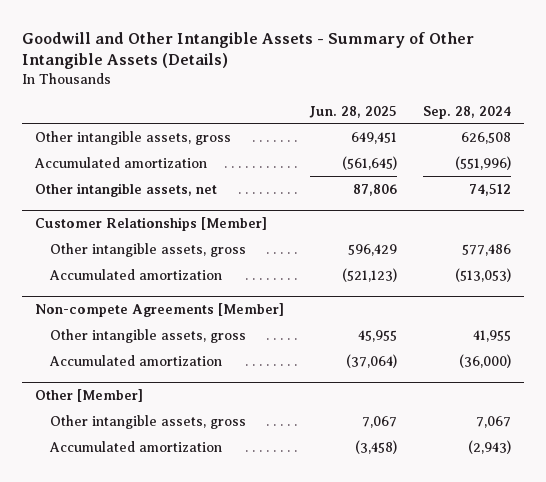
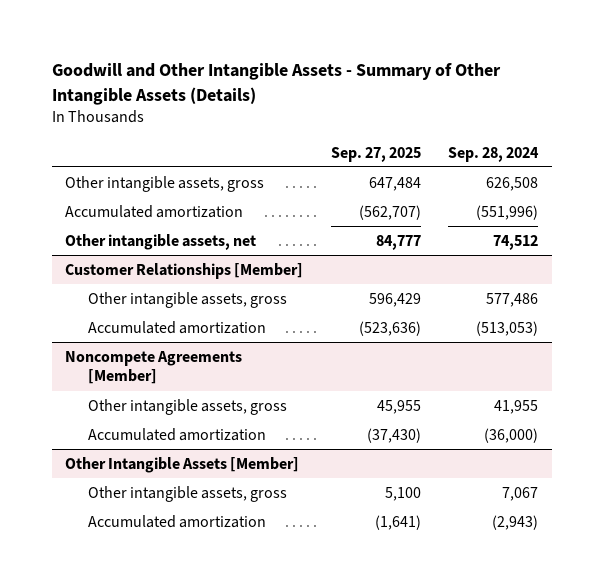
- | Jun. 28, 2025 | Sep. 28, 2024
+ | Sep. 27, 2025 | Sep. 28, 2024
- Non-compete Agreements [Member]
+ Noncompete Agreements [Member]
- Other [Member]
+ Other Intangible Assets [Member]

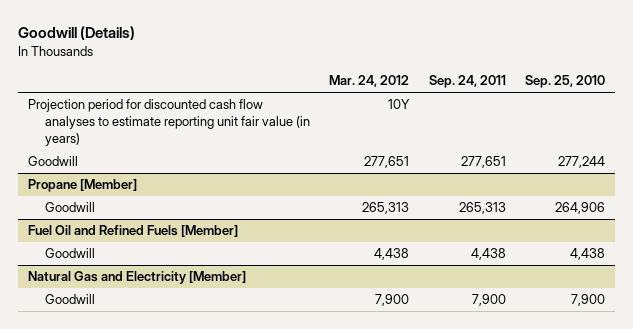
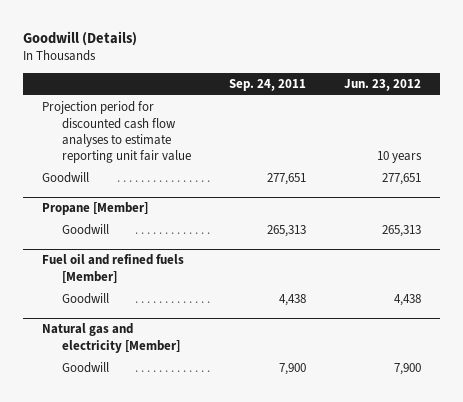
- | Mar. 24, 2012 | Sep. 24, 2011 | Sep. 25, 2010
+ | Sep. 24, 2011 | Jun. 23, 2012
- Projection period for discounted cash flow analyses to estimate reporting unit fair value (in years) | 10Y | |
+ Projection period for discounted cash flow analyses to estimate reporting unit fair value | | 10 years
- Fuel Oil and Refined Fuels [Member]
+ Fuel oil and refined fuels [Member]
- Natural Gas and Electricity [Member]
+ Natural gas and electricity [Member]

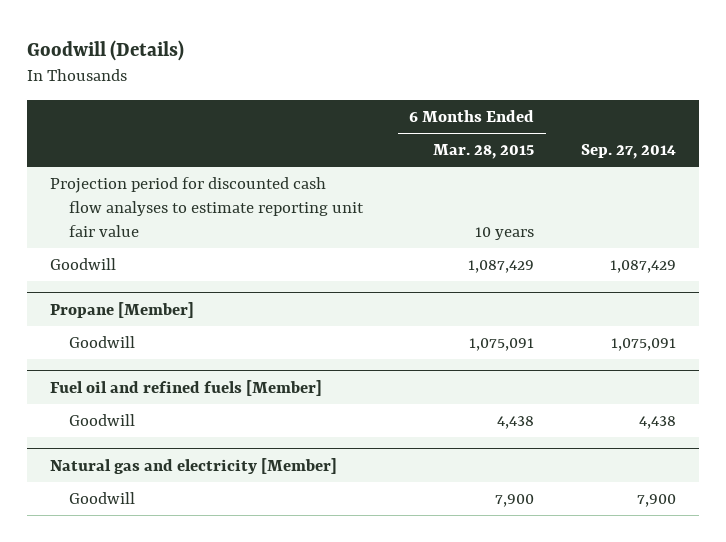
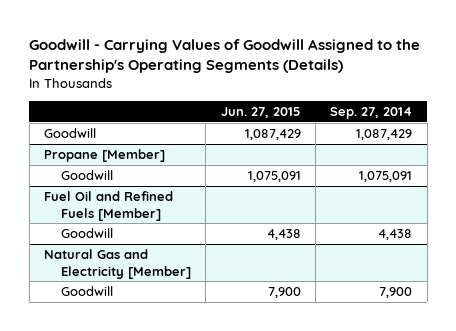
- Goodwill (Details)
+ Goodwill - Carrying Values of Goodwill Assigned to the Partnership's Operating Segments (Details)
- | 6 Months Ended Mar. 28, 2015 | Sep. 27, 2014
+ | Jun. 27, 2015 | Sep. 27, 2014
- Projection period for discounted cash flow analyses to estimate reporting unit fair value | 10 years |
- Fuel oil and refined fuels [Member]
+ Fuel Oil and Refined Fuels [Member]
- Natural gas and electricity [Member]
+ Natural Gas and Electricity [Member]

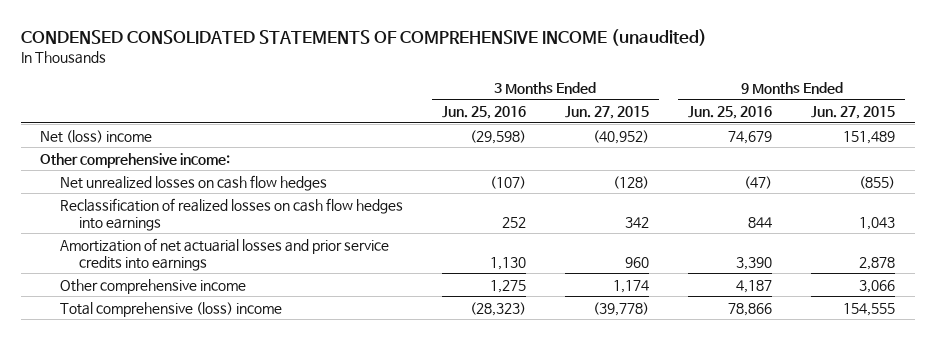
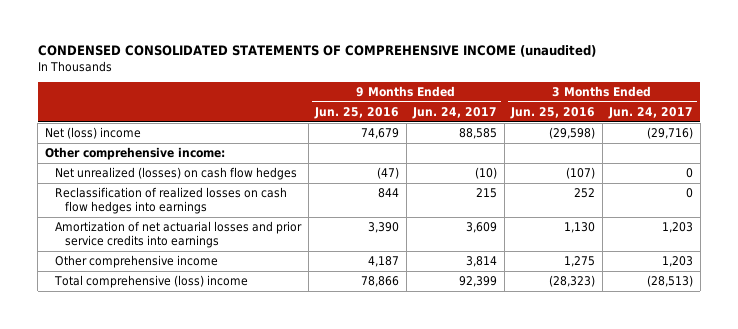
- | 3 Months Ended Jun. 25, 2016 | 3 Months Ended Jun. 27, 2015 | 9 Months Ended Jun. 25, 2016 | 9 Months Ended Jun. 27, 2015
+ | 9 Months Ended Jun. 25, 2016 | 9 Months Ended Jun. 24, 2017 | 3 Months Ended Jun. 25, 2016 | 3 Months Ended Jun. 24, 2017
- Net unrealized losses on cash flow hedges | (107) | (128) | (47) | (855)
+ Net unrealized (losses) on cash flow hedges | (47) | (10) | (107) | 0

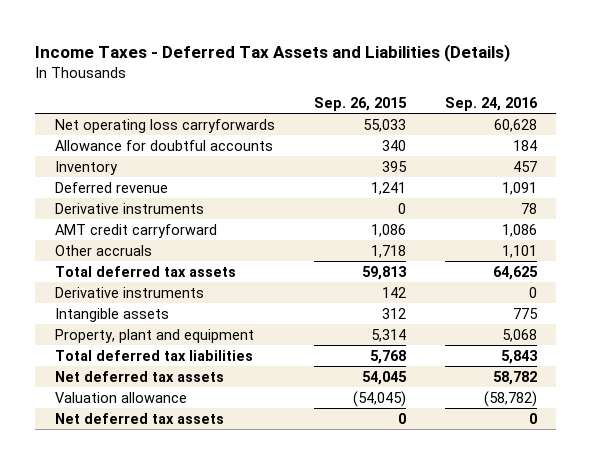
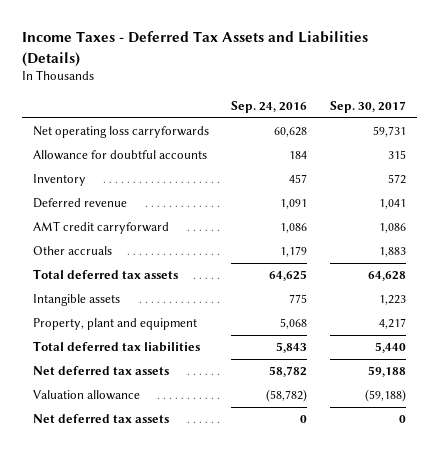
- | Sep. 26, 2015 | Sep. 24, 2016
+ | Sep. 24, 2016 | Sep. 30, 2017
- Derivative instruments | 0 | 78
- Other accruals | 1,718 | 1,101
+ Other accruals | 1,179 | 1,883
- Derivative instruments | 142 | 0

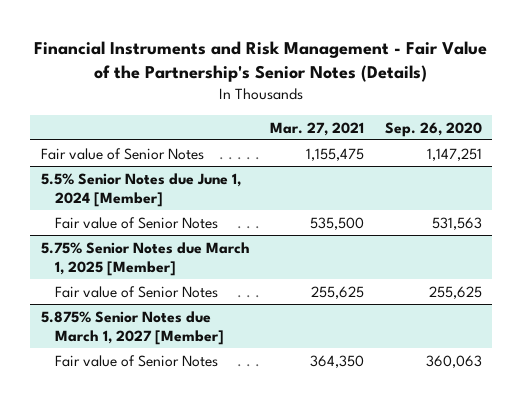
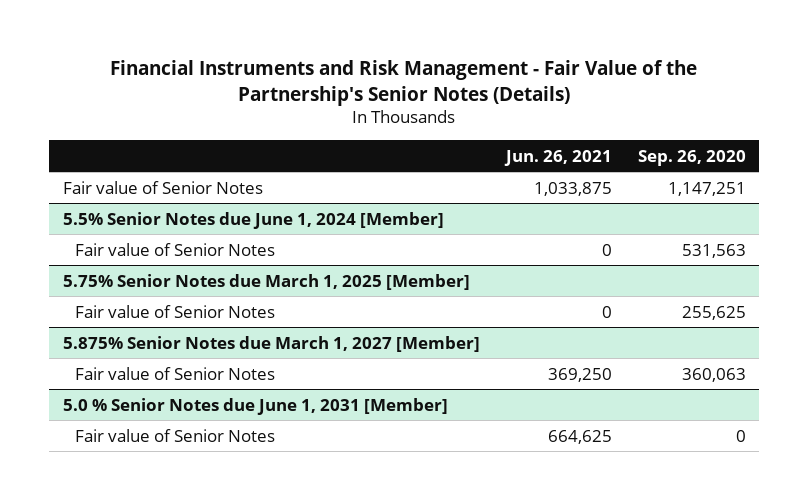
- | Mar. 27, 2021 | Sep. 26, 2020
+ | Jun. 26, 2021 | Sep. 26, 2020
+ 5.0 % Senior Notes due June 1, 2031 [Member]
+ Fair value of Senior Notes | 664,625 | 0

